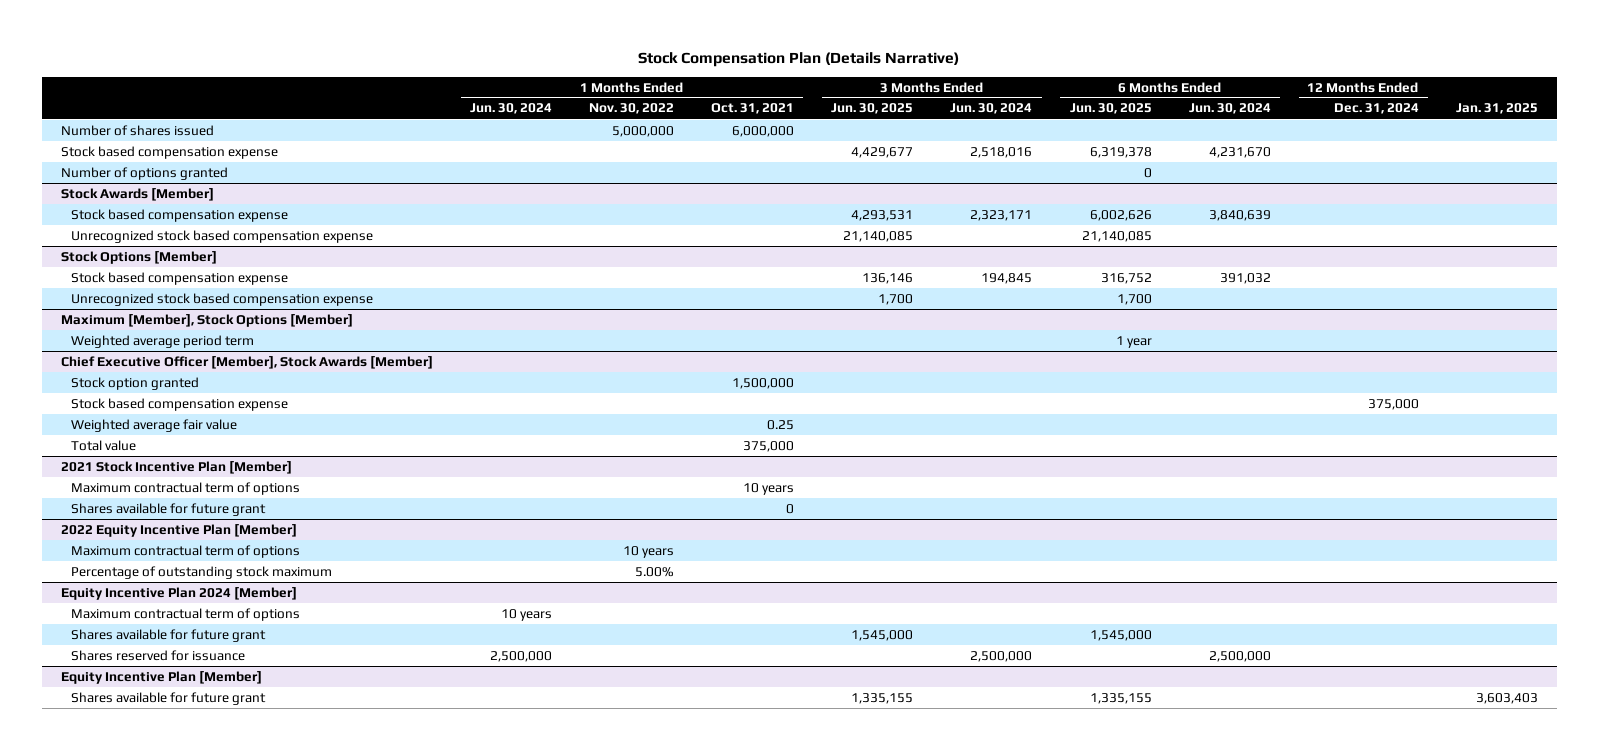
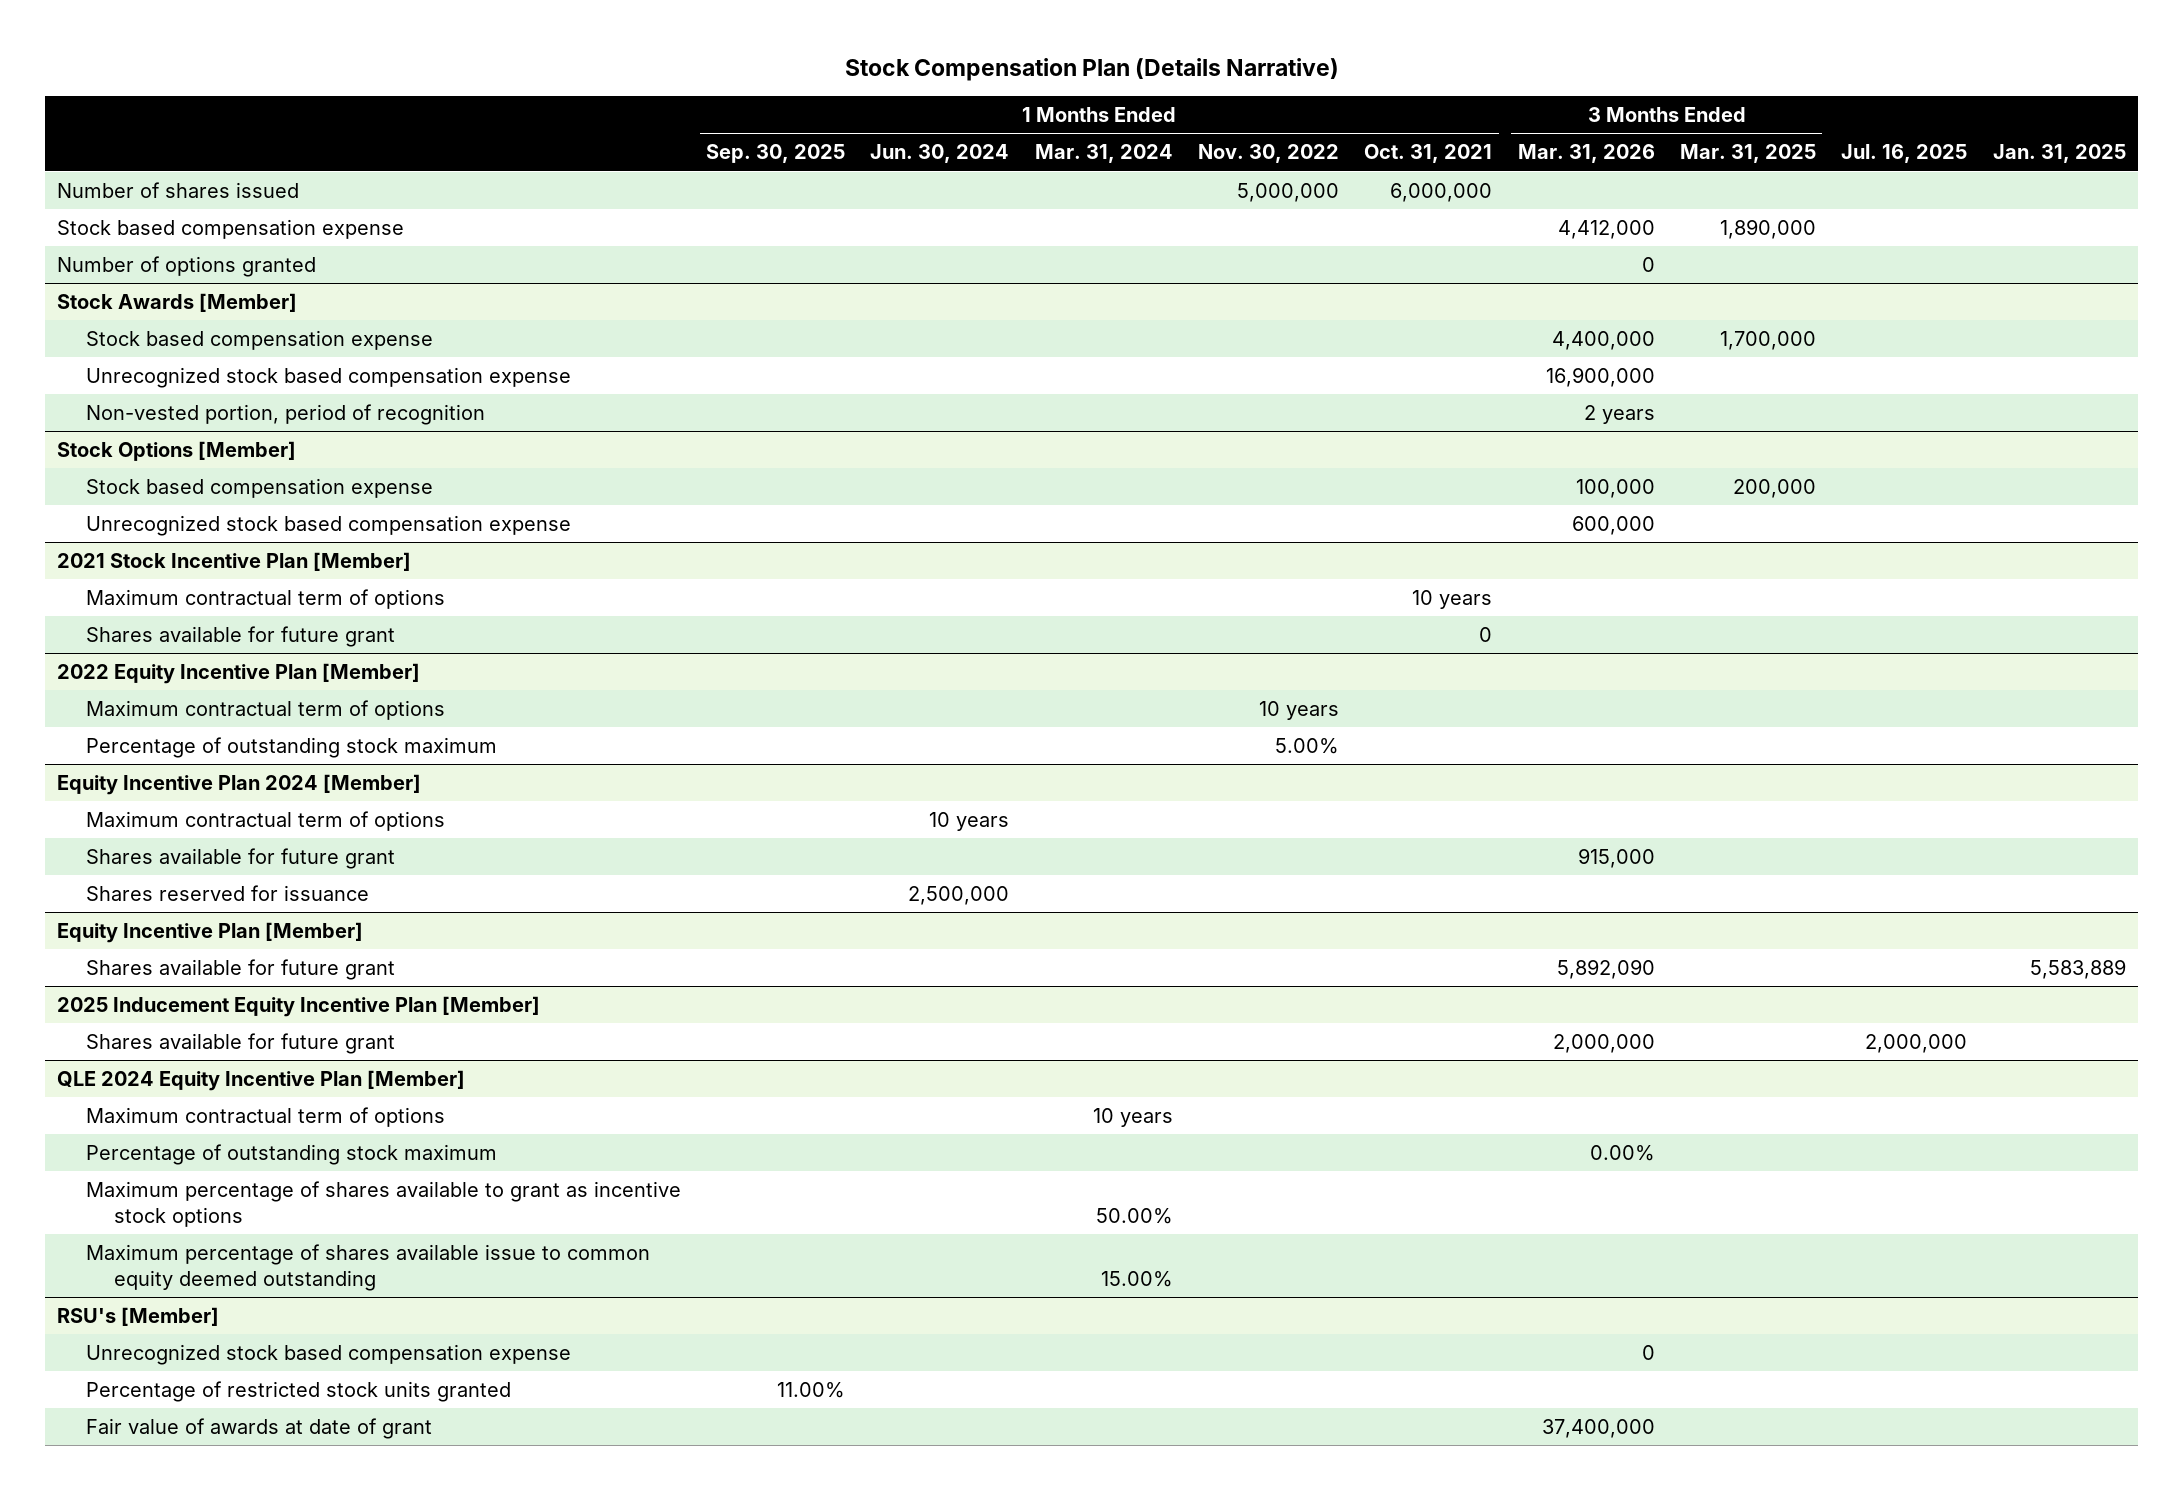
- | 1 Months Ended Jun. 30, 2024 | 1 Months Ended Nov. 30, 2022 | 1 Months Ended Oct. 31, 2021 | 3 Months Ended Jun. 30, 2025 | 3 Months Ended Jun. 30, 2024 | 6 Months Ended Jun. 30, 2025 | 6 Months Ended Jun. 30, 2024 | 12 Months Ended Dec. 31, 2024 | Jan. 31, 2025
+ | 1 Months Ended Sep. 30, 2025 | 1 Months Ended Jun. 30, 2024 | 1 Months Ended Mar. 31, 2024 | 1 Months Ended Nov. 30, 2022 | 1 Months Ended Oct. 31, 2021 | 3 Months Ended Mar. 31, 2026 | 3 Months Ended Mar. 31, 2025 | Jul. 16, 2025 | Jan. 31, 2025
@ Stock Awards [Member]
+ Non-vested portion, period of recognition | | | | | | 2 years | | |
- Maximum [Member], Stock Options [Member]
- Weighted average period term | | | | | | 1 year | | |
- Chief Executive Officer [Member], Stock Awards [Member]
- Stock option granted | | | 1,500,000 | | | | | |
- Stock based compensation expense | | | | | | | | 375,000 |
- Weighted average fair value | | | 0.25 | | | | | |
- Total value | | | 375,000 | | | | | |
@ Equity Incentive Plan [Member]
- Shares available for future grant | | | | 1,335,155 | | 1,335,155 | | | 3,603,403
+ Shares available for future grant | | | | | | 5,892,090 | | | 5,583,889
+ 2025 Inducement Equity Incentive Plan [Member]
+ Shares available for future grant | | | | | | 2,000,000 | | 2,000,000 |
+ QLE 2024 Equity Incentive Plan [Member]
+ Maximum contractual term of options | | | 10 years | | | | | |
+ Percentage of outstanding stock maximum | | | | | | 0.00% | | |
+ Maximum percentage of shares available to grant as incentive stock options | | | 50.00% | | | | | |
+ Maximum percentage of shares available issue to common equity deemed outstanding | | | 15.00% | | | | | |
+ RSU's [Member]
+ Unrecognized stock based compensation expense | | | | | | 0 | | |
+ Percentage of restricted stock units granted | 11.00% | | | | | | | |
+ Fair value of awards at date of grant | | | | | | 37,400,000 | | |

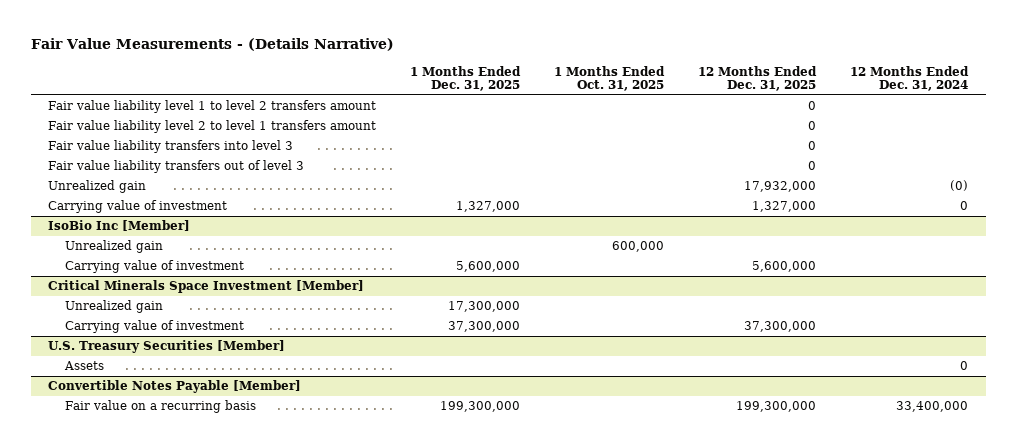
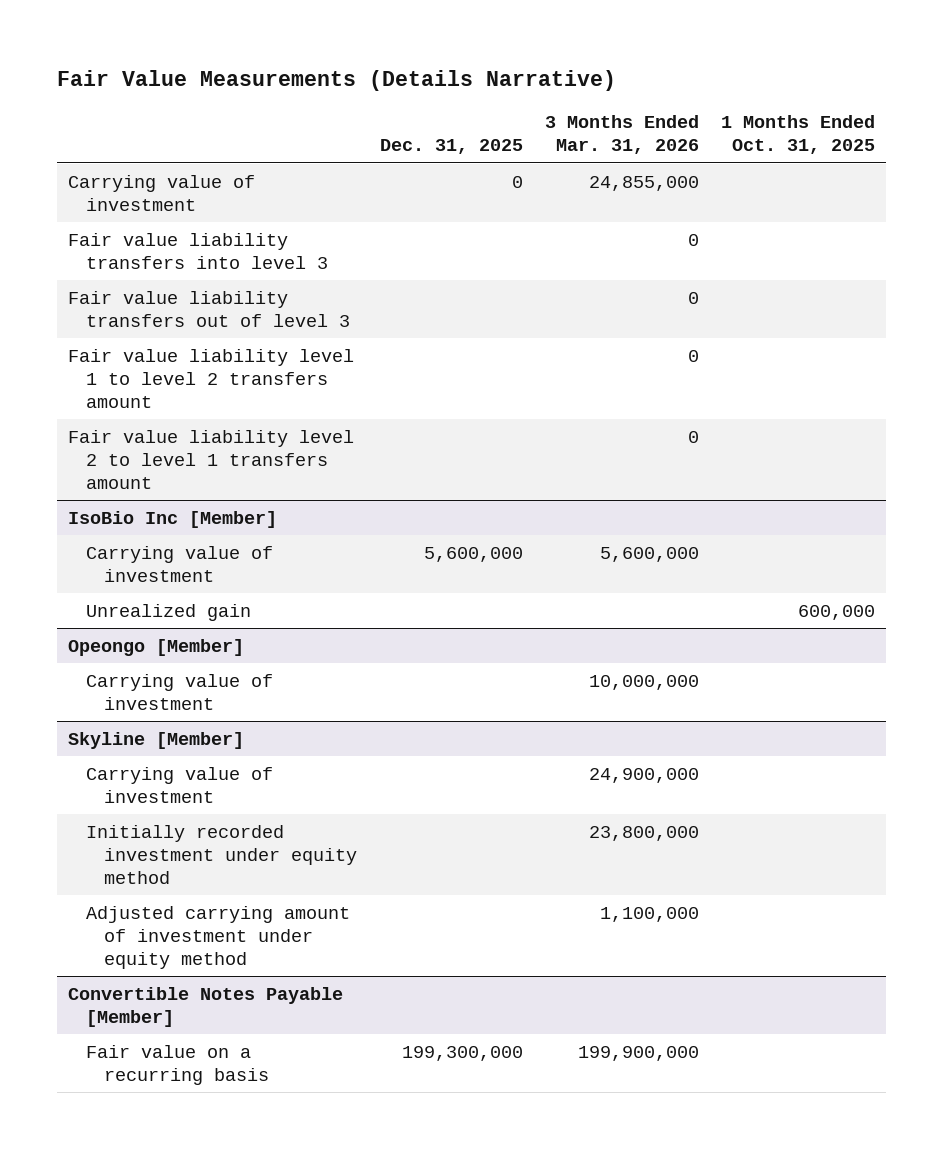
- Fair Value Measurements - (Details Narrative)
+ Fair Value Measurements (Details Narrative)
- | 1 Months Ended Dec. 31, 2025 | 1 Months Ended Oct. 31, 2025 | 12 Months Ended Dec. 31, 2025 | 12 Months Ended Dec. 31, 2024
+ | Dec. 31, 2025 | 3 Months Ended Mar. 31, 2026 | 1 Months Ended Oct. 31, 2025
moved up: Carrying value of investment | 0 | 24,855,000 |
- Unrealized gain | | | 17,932,000 | (0)
moved down: Fair value liability level 1 to level 2 transfers amount | | 0 |
moved down: Fair value liability level 2 to level 1 transfers amount | | 0 |
- Critical Minerals Space Investment [Member]
- Unrealized gain | 17,300,000 | | |
- Carrying value of investment | 37,300,000 | | 37,300,000 |
- U.S. Treasury Securities [Member]
- Assets | | | | 0
@ IsoBio Inc [Member]
moved down: Unrealized gain | | | 600,000
+ Opeongo [Member]
+ Carrying value of investment | | 10,000,000 |
+ Skyline [Member]
+ Carrying value of investment | | 24,900,000 |
+ Initially recorded investment under equity method | | 23,800,000 |
+ Adjusted carrying amount of investment under equity method | | 1,100,000 |

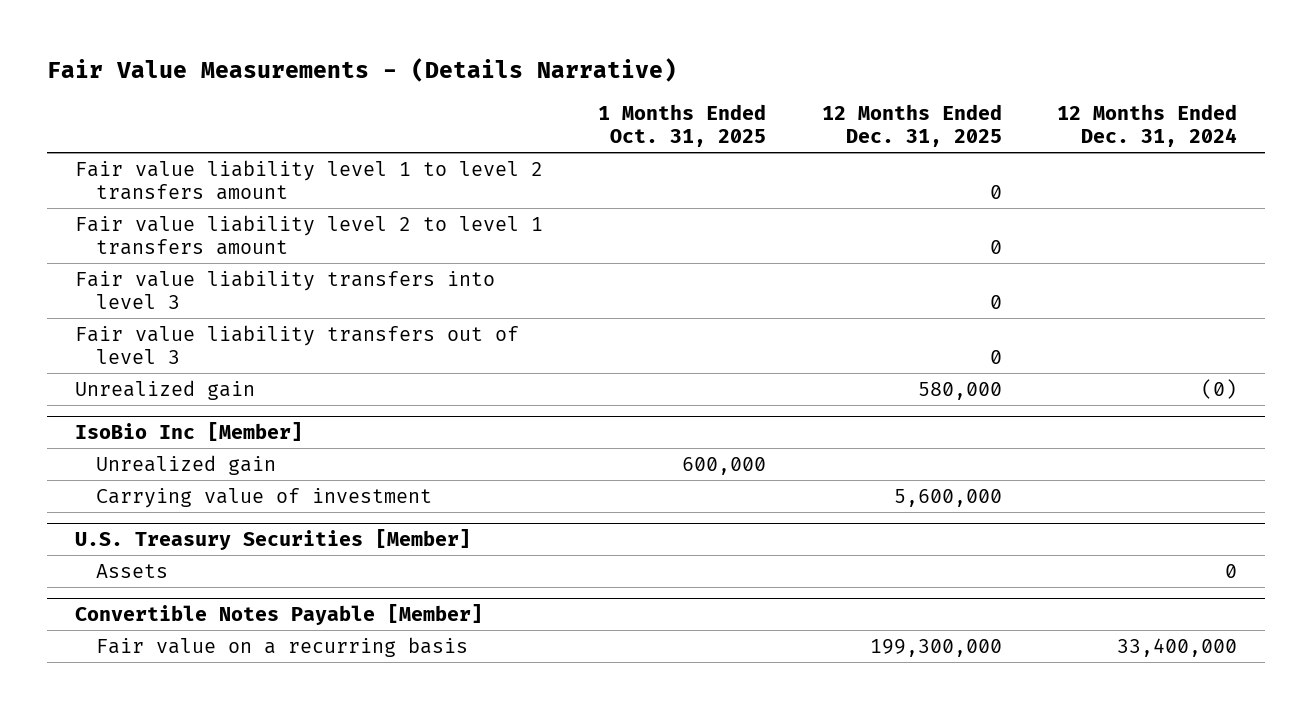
- Fair Value Measurements (Details Narrative)
+ Fair Value Measurements - (Details Narrative)
- | Dec. 31, 2025 | 3 Months Ended Mar. 31, 2026 | 1 Months Ended Oct. 31, 2025
+ | 1 Months Ended Oct. 31, 2025 | 12 Months Ended Dec. 31, 2025 | 12 Months Ended Dec. 31, 2024
- Carrying value of investment | 0 | 24,855,000 |
moved down: Fair value liability transfers into level 3 | | 0 |
moved down: Fair value liability transfers out of level 3 | | 0 |
+ Unrealized gain | | 580,000 | (0)
- Opeongo [Member]
- Carrying value of investment | | 10,000,000 |
- Skyline [Member]
- Carrying value of investment | | 24,900,000 |
- Initially recorded investment under equity method | | 23,800,000 |
- Adjusted carrying amount of investment under equity method | | 1,100,000 |
@ IsoBio Inc [Member]
moved down: Carrying value of investment | | 5,600,000 |
+ U.S. Treasury Securities [Member]
+ Assets | | | 0

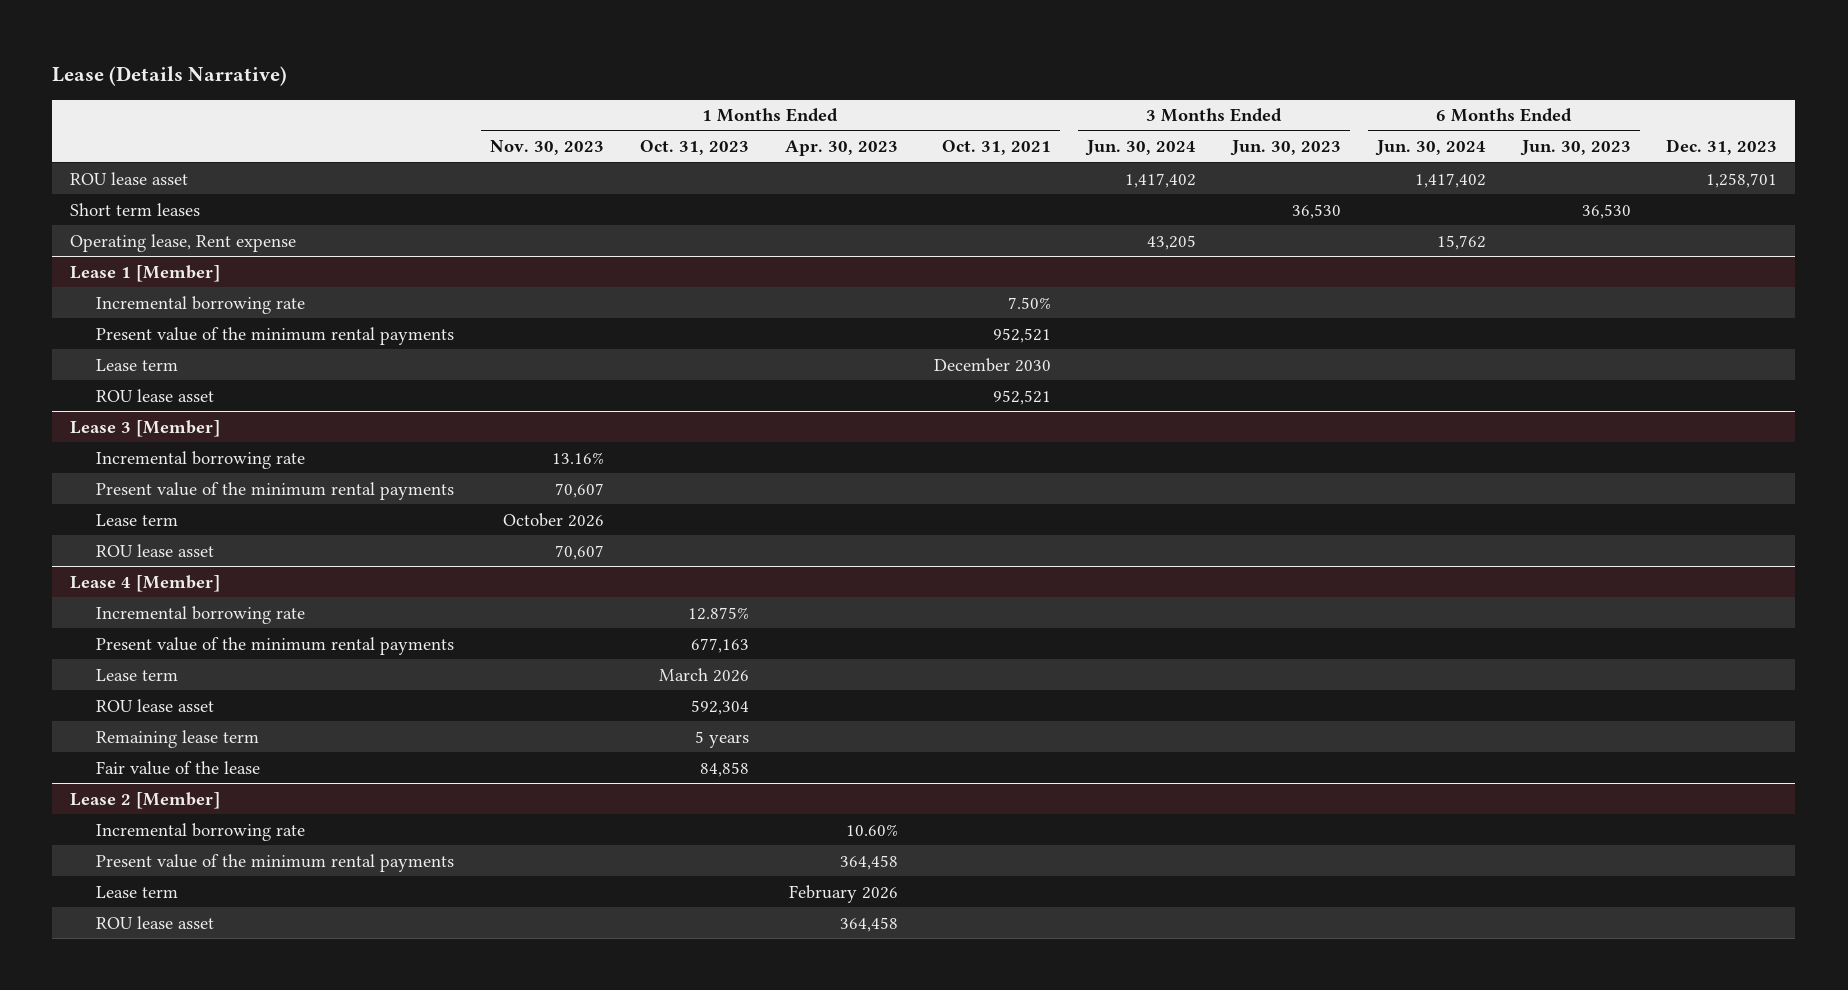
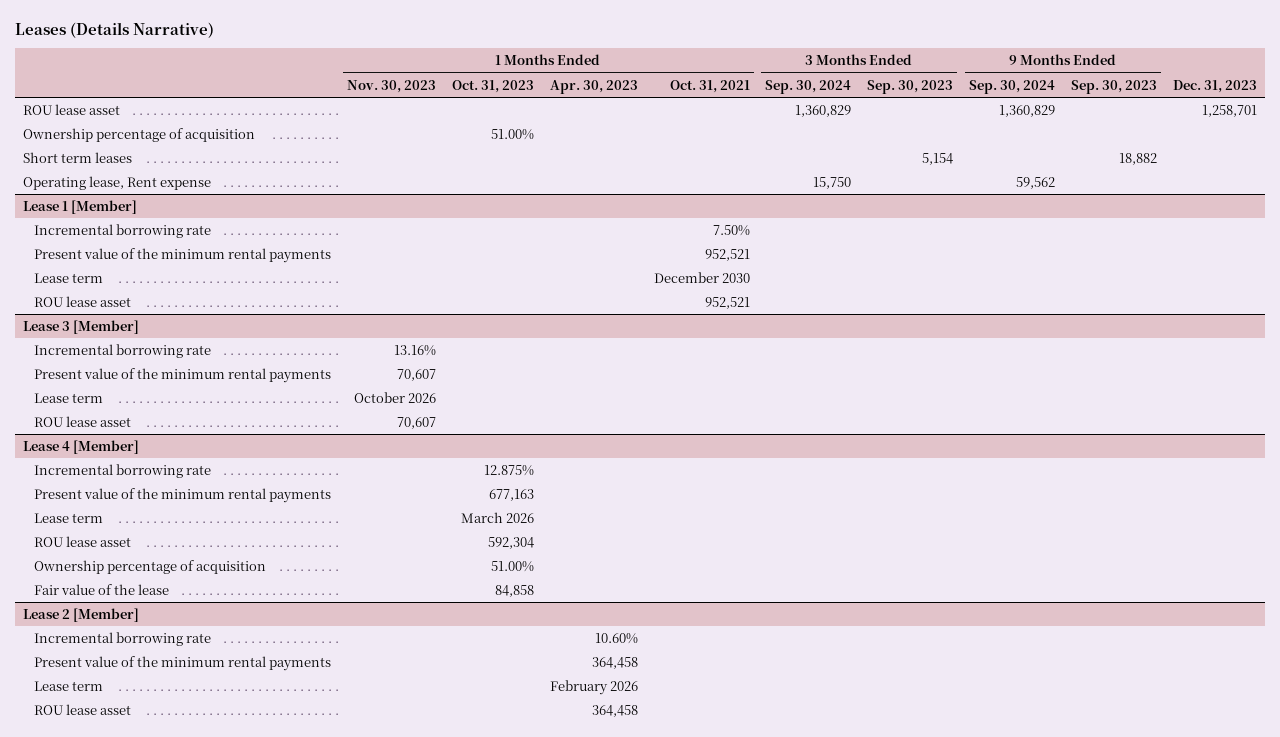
- Lease (Details Narrative)
+ Leases (Details Narrative)
- | 1 Months Ended Nov. 30, 2023 | 1 Months Ended Oct. 31, 2023 | 1 Months Ended Apr. 30, 2023 | 1 Months Ended Oct. 31, 2021 | 3 Months Ended Jun. 30, 2024 | 3 Months Ended Jun. 30, 2023 | 6 Months Ended Jun. 30, 2024 | 6 Months Ended Jun. 30, 2023 | Dec. 31, 2023
+ | 1 Months Ended Nov. 30, 2023 | 1 Months Ended Oct. 31, 2023 | 1 Months Ended Apr. 30, 2023 | 1 Months Ended Oct. 31, 2021 | 3 Months Ended Sep. 30, 2024 | 3 Months Ended Sep. 30, 2023 | 9 Months Ended Sep. 30, 2024 | 9 Months Ended Sep. 30, 2023 | Dec. 31, 2023
+ Ownership percentage of acquisition | | 51.00% | | | | | | |
@ Lease 4 [Member]
- Remaining lease term | | 5 years | | | | | | |
+ Ownership percentage of acquisition | | 51.00% | | | | | | |

